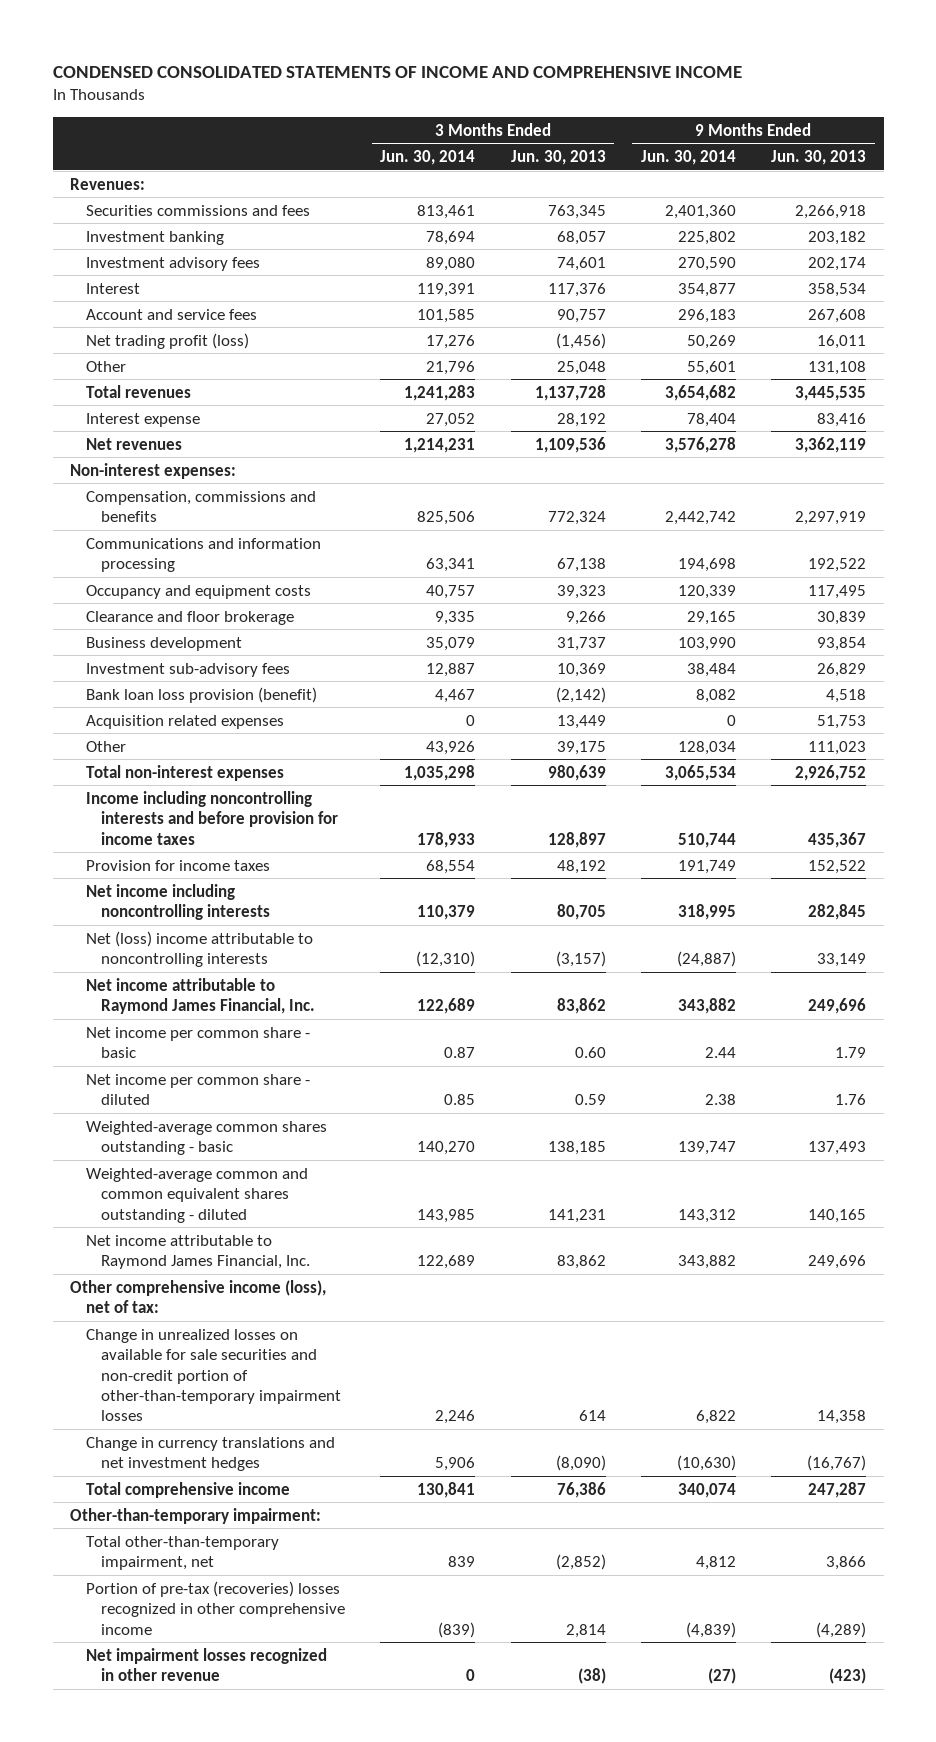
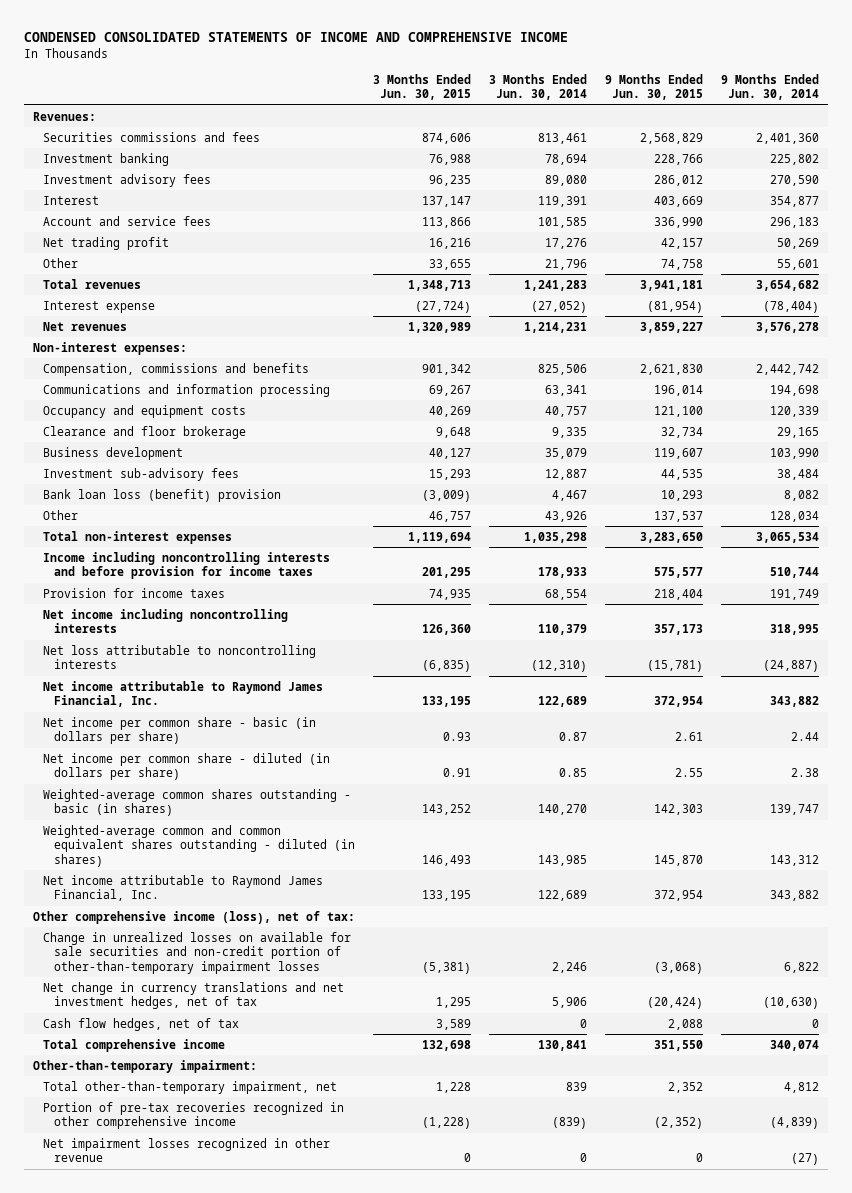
- | 3 Months Ended Jun. 30, 2014 | 3 Months Ended Jun. 30, 2013 | 9 Months Ended Jun. 30, 2014 | 9 Months Ended Jun. 30, 2013
+ | 3 Months Ended Jun. 30, 2015 | 3 Months Ended Jun. 30, 2014 | 9 Months Ended Jun. 30, 2015 | 9 Months Ended Jun. 30, 2014
- Net trading profit (loss) | 17,276 | (1,456) | 50,269 | 16,011
+ Net trading profit | 16,216 | 17,276 | 42,157 | 50,269
- Interest expense | 27,052 | 28,192 | 78,404 | 83,416
+ Interest expense | (27,724) | (27,052) | (81,954) | (78,404)
- Bank loan loss provision (benefit) | 4,467 | (2,142) | 8,082 | 4,518
- Acquisition related expenses | 0 | 13,449 | 0 | 51,753
+ Bank loan loss (benefit) provision | (3,009) | 4,467 | 10,293 | 8,082
- Net (loss) income attributable to noncontrolling interests | (12,310) | (3,157) | (24,887) | 33,149
+ Net loss attributable to noncontrolling interests | (6,835) | (12,310) | (15,781) | (24,887)
- Net income per common share - basic | 0.87 | 0.60 | 2.44 | 1.79
- Net income per common share - diluted | 0.85 | 0.59 | 2.38 | 1.76
- Weighted-average common shares outstanding - basic | 140,270 | 138,185 | 139,747 | 137,493
- Weighted-average common and common equivalent shares outstanding - diluted | 143,985 | 141,231 | 143,312 | 140,165
+ Net income per common share - basic (in dollars per share) | 0.93 | 0.87 | 2.61 | 2.44
+ Net income per common share - diluted (in dollars per share) | 0.91 | 0.85 | 2.55 | 2.38
+ Weighted-average common shares outstanding - basic (in shares) | 143,252 | 140,270 | 142,303 | 139,747
+ Weighted-average common and common equivalent shares outstanding - diluted (in shares) | 146,493 | 143,985 | 145,870 | 143,312
- Change in currency translations and net investment hedges | 5,906 | (8,090) | (10,630) | (16,767)
+ Net change in currency translations and net investment hedges, net of tax | 1,295 | 5,906 | (20,424) | (10,630)
+ Cash flow hedges, net of tax | 3,589 | 0 | 2,088 | 0
- Portion of pre-tax (recoveries) losses recognized in other comprehensive income | (839) | 2,814 | (4,839) | (4,289)
+ Portion of pre-tax recoveries recognized in other comprehensive income | (1,228) | (839) | (2,352) | (4,839)

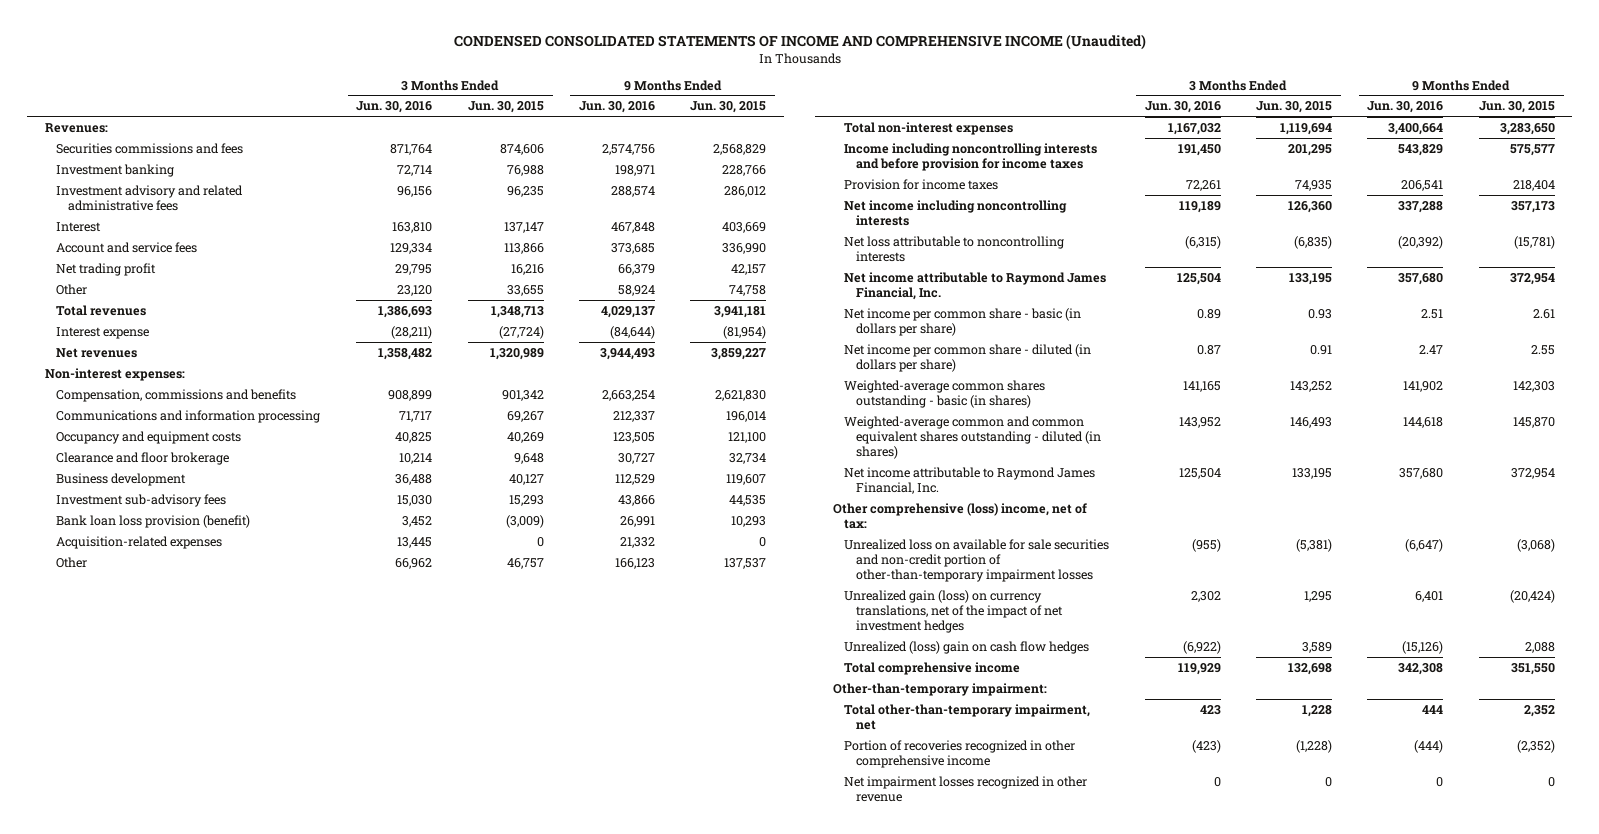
- CONDENSED CONSOLIDATED STATEMENTS OF INCOME AND COMPREHENSIVE INCOME
+ CONDENSED CONSOLIDATED STATEMENTS OF INCOME AND COMPREHENSIVE INCOME (Unaudited)
- | 3 Months Ended Jun. 30, 2015 | 3 Months Ended Jun. 30, 2014 | 9 Months Ended Jun. 30, 2015 | 9 Months Ended Jun. 30, 2014
+ | 3 Months Ended Jun. 30, 2016 | 3 Months Ended Jun. 30, 2015 | 9 Months Ended Jun. 30, 2016 | 9 Months Ended Jun. 30, 2015
- Investment advisory fees | 96,235 | 89,080 | 286,012 | 270,590
+ Investment advisory and related administrative fees | 96,156 | 96,235 | 288,574 | 286,012
- Bank loan loss (benefit) provision | (3,009) | 4,467 | 10,293 | 8,082
+ Bank loan loss provision (benefit) | 3,452 | (3,009) | 26,991 | 10,293
+ Acquisition-related expenses | 13,445 | 0 | 21,332 | 0
- Other comprehensive income (loss), net of tax:
- Change in unrealized losses on available for sale securities and non-credit portion of other-than-temporary impairment losses | (5,381) | 2,246 | (3,068) | 6,822
- Net change in currency translations and net investment hedges, net of tax | 1,295 | 5,906 | (20,424) | (10,630)
- Cash flow hedges, net of tax | 3,589 | 0 | 2,088 | 0
+ Other comprehensive (loss) income, net of tax:
+ Unrealized loss on available for sale securities and non-credit portion of other-than-temporary impairment losses | (955) | (5,381) | (6,647) | (3,068)
+ Unrealized gain (loss) on currency translations, net of the impact of net investment hedges | 2,302 | 1,295 | 6,401 | (20,424)
+ Unrealized (loss) gain on cash flow hedges | (6,922) | 3,589 | (15,126) | 2,088
- Portion of pre-tax recoveries recognized in other comprehensive income | (1,228) | (839) | (2,352) | (4,839)
+ Portion of recoveries recognized in other comprehensive income | (423) | (1,228) | (444) | (2,352)

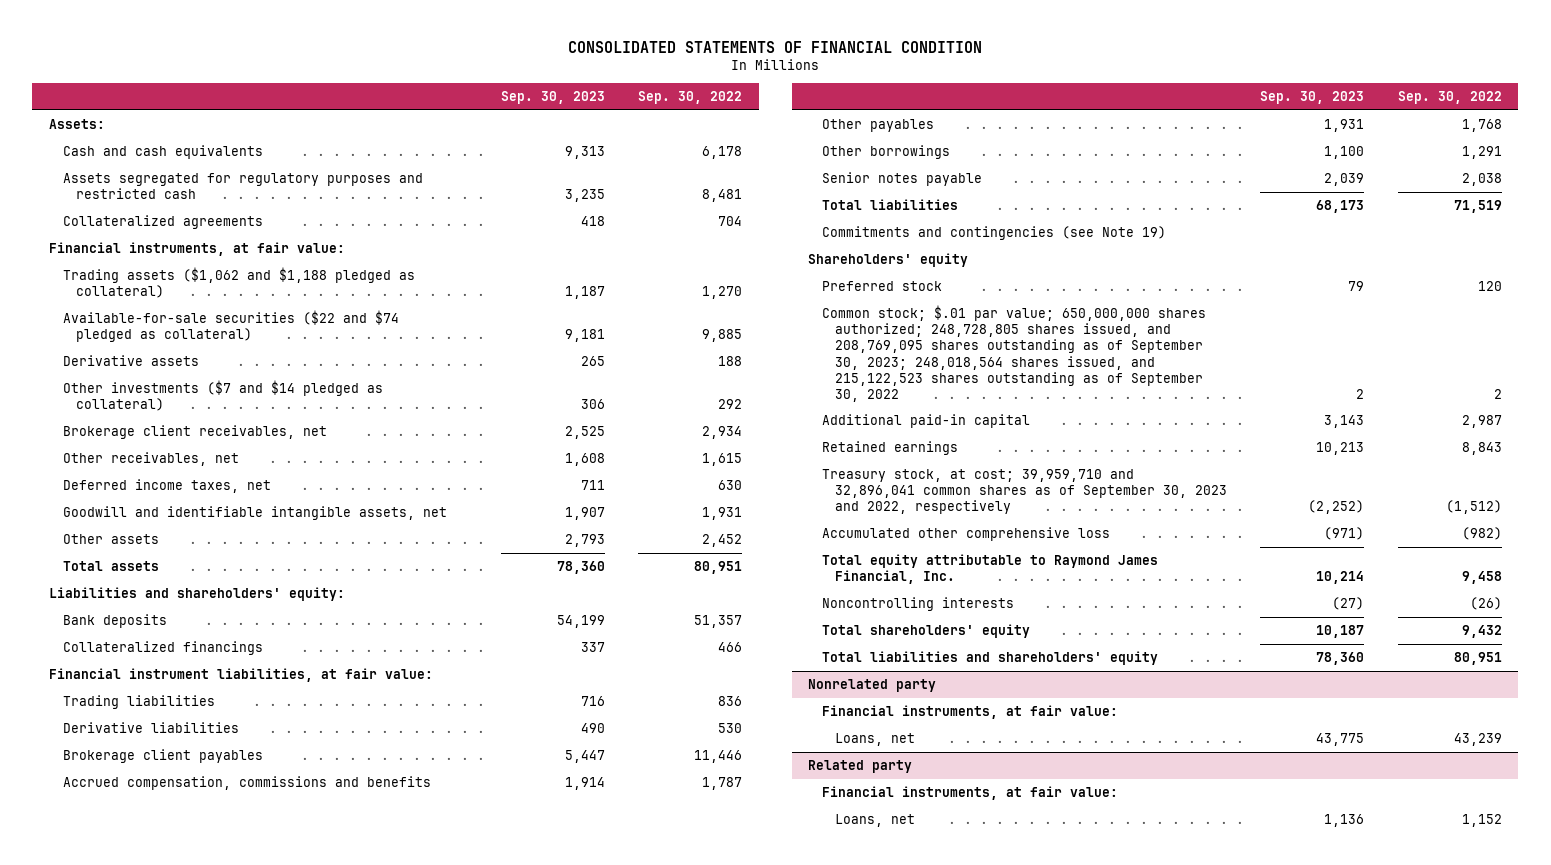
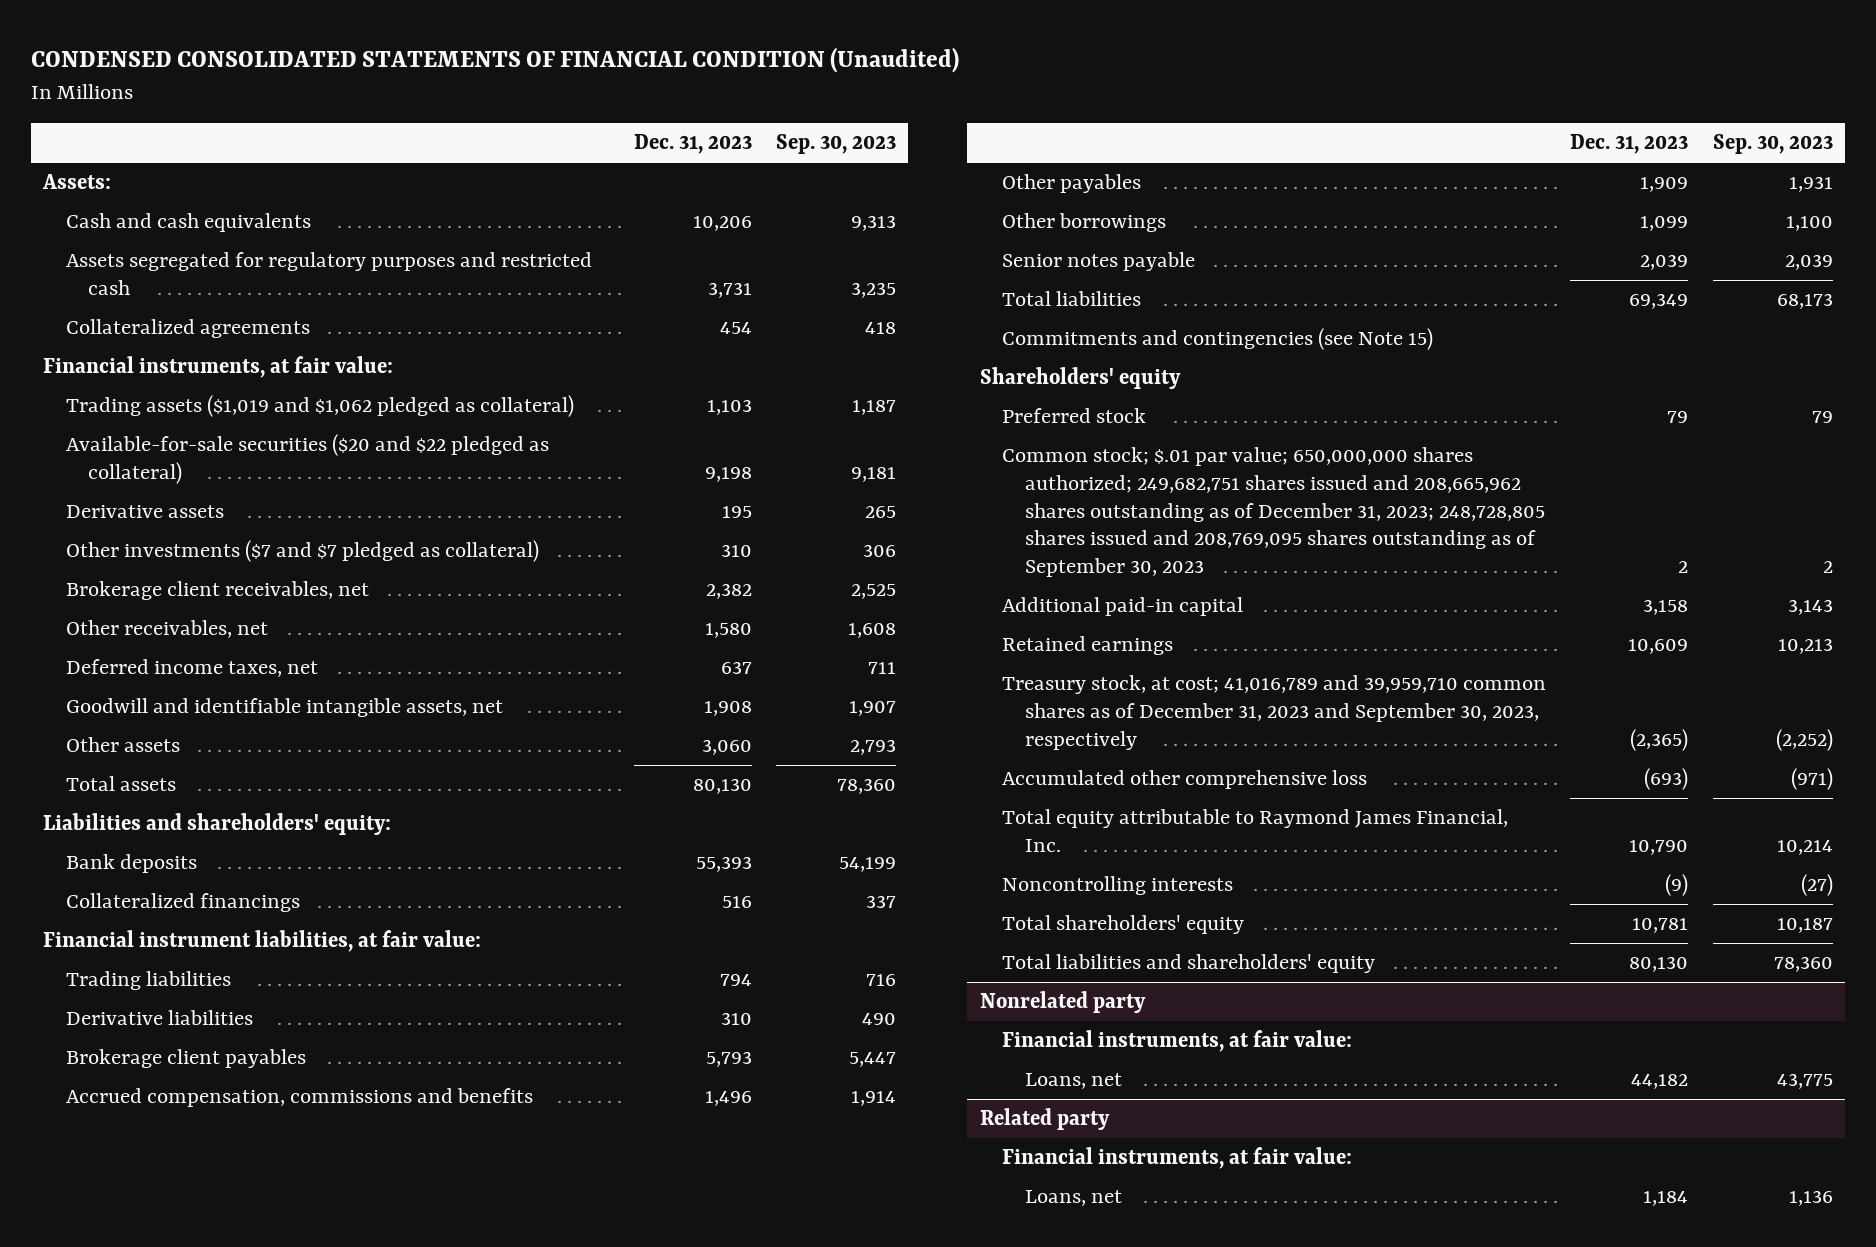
- CONSOLIDATED STATEMENTS OF FINANCIAL CONDITION
+ CONDENSED CONSOLIDATED STATEMENTS OF FINANCIAL CONDITION (Unaudited)
- | Sep. 30, 2023 | Sep. 30, 2022
+ | Dec. 31, 2023 | Sep. 30, 2023
- Trading assets ($1,062 and $1,188 pledged as collateral) | 1,187 | 1,270
- Available-for-sale securities ($22 and $74 pledged as collateral) | 9,181 | 9,885
+ Trading assets ($1,019 and $1,062 pledged as collateral) | 1,103 | 1,187
+ Available-for-sale securities ($20 and $22 pledged as collateral) | 9,198 | 9,181
- Other investments ($7 and $14 pledged as collateral) | 306 | 292
+ Other investments ($7 and $7 pledged as collateral) | 310 | 306
- Commitments and contingencies (see Note 19)
+ Commitments and contingencies (see Note 15)
- Common stock; $.01 par value; 650,000,000 shares authorized; 248,728,805 shares issued, and 208,769,095 shares outstanding as of September 30, 2023; 248,018,564 shares issued, and 215,122,523 shares outstanding as of September 30, 2022 | 2 | 2
+ Common stock; $.01 par value; 650,000,000 shares authorized; 249,682,751 shares issued and 208,665,962 shares outstanding as of December 31, 2023; 248,728,805 shares issued and 208,769,095 shares outstanding as of September 30, 2023 | 2 | 2
- Treasury stock, at cost; 39,959,710 and 32,896,041 common shares as of September 30, 2023 and 2022, respectively | (2,252) | (1,512)
+ Treasury stock, at cost; 41,016,789 and 39,959,710 common shares as of December 31, 2023 and September 30, 2023, respectively | (2,365) | (2,252)

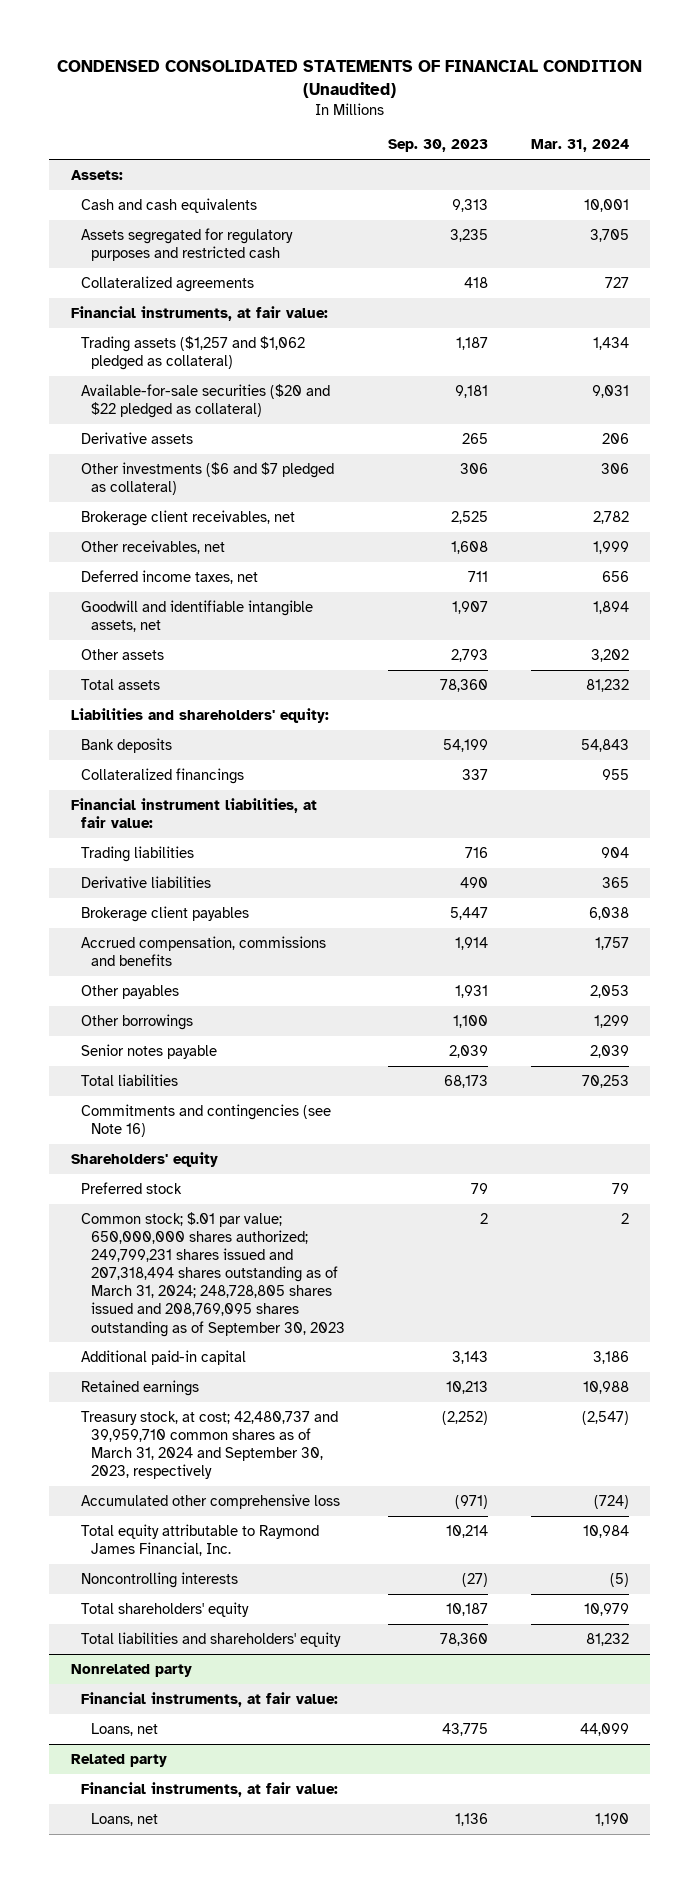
- | Dec. 31, 2023 | Sep. 30, 2023
+ | Sep. 30, 2023 | Mar. 31, 2024
- Trading assets ($1,019 and $1,062 pledged as collateral) | 1,103 | 1,187
+ Trading assets ($1,257 and $1,062 pledged as collateral) | 1,187 | 1,434
- Other investments ($7 and $7 pledged as collateral) | 310 | 306
+ Other investments ($6 and $7 pledged as collateral) | 306 | 306
- Commitments and contingencies (see Note 15)
+ Commitments and contingencies (see Note 16)
- Common stock; $.01 par value; 650,000,000 shares authorized; 249,682,751 shares issued and 208,665,962 shares outstanding as of December 31, 2023; 248,728,805 shares issued and 208,769,095 shares outstanding as of September 30, 2023 | 2 | 2
+ Common stock; $.01 par value; 650,000,000 shares authorized; 249,799,231 shares issued and 207,318,494 shares outstanding as of March 31, 2024; 248,728,805 shares issued and 208,769,095 shares outstanding as of September 30, 2023 | 2 | 2
- Treasury stock, at cost; 41,016,789 and 39,959,710 common shares as of December 31, 2023 and September 30, 2023, respectively | (2,365) | (2,252)
+ Treasury stock, at cost; 42,480,737 and 39,959,710 common shares as of March 31, 2024 and September 30, 2023, respectively | (2,252) | (2,547)

